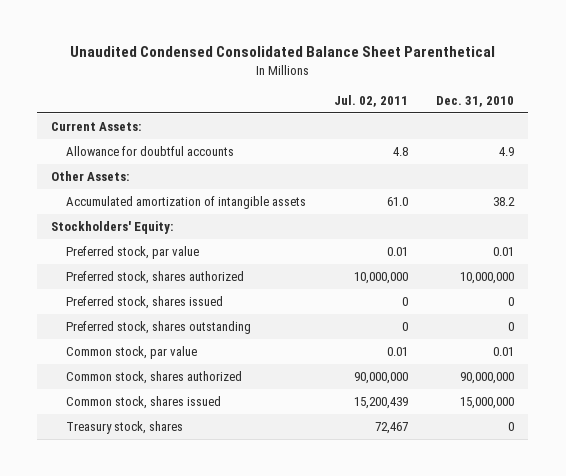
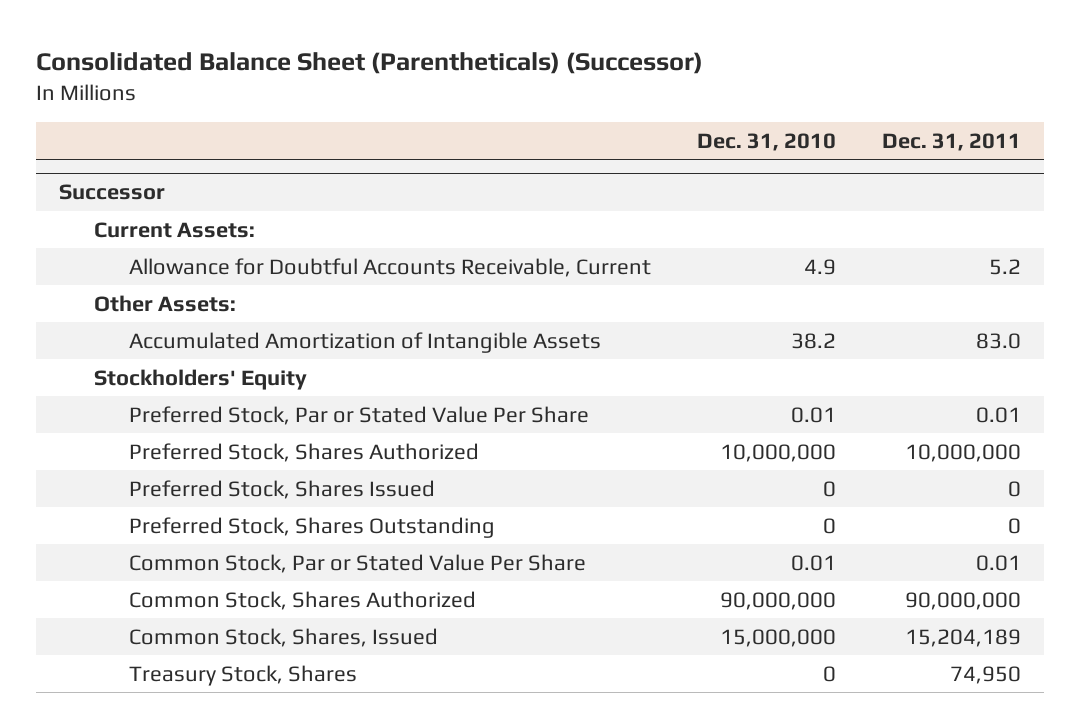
- Unaudited Condensed Consolidated Balance Sheet Parenthetical
+ Consolidated Balance Sheet (Parentheticals) (Successor)
- | Jul. 02, 2011 | Dec. 31, 2010
+ | Dec. 31, 2010 | Dec. 31, 2011
+ Successor
- Allowance for doubtful accounts | 4.8 | 4.9
+ Allowance for Doubtful Accounts Receivable, Current | 4.9 | 5.2
- Accumulated amortization of intangible assets | 61.0 | 38.2
- Stockholders' Equity:
- Preferred stock, par value | 0.01 | 0.01
- Preferred stock, shares authorized | 10,000,000 | 10,000,000
- Preferred stock, shares issued | 0 | 0
- Preferred stock, shares outstanding | 0 | 0
- Common stock, par value | 0.01 | 0.01
- Common stock, shares authorized | 90,000,000 | 90,000,000
- Common stock, shares issued | 15,200,439 | 15,000,000
- Treasury stock, shares | 72,467 | 0
+ Accumulated Amortization of Intangible Assets | 38.2 | 83.0
+ Stockholders' Equity
+ Preferred Stock, Par or Stated Value Per Share | 0.01 | 0.01
+ Preferred Stock, Shares Authorized | 10,000,000 | 10,000,000
+ Preferred Stock, Shares Issued | 0 | 0
+ Preferred Stock, Shares Outstanding | 0 | 0
+ Common Stock, Par or Stated Value Per Share | 0.01 | 0.01
+ Common Stock, Shares Authorized | 90,000,000 | 90,000,000
+ Common Stock, Shares, Issued | 15,000,000 | 15,204,189
+ Treasury Stock, Shares | 0 | 74,950

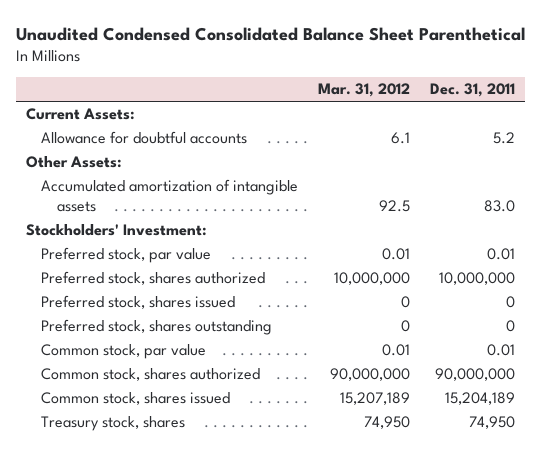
- Consolidated Balance Sheet (Parentheticals) (Successor)
+ Unaudited Condensed Consolidated Balance Sheet Parenthetical
- | Dec. 31, 2010 | Dec. 31, 2011
+ | Mar. 31, 2012 | Dec. 31, 2011
- Successor
- Allowance for Doubtful Accounts Receivable, Current | 4.9 | 5.2
+ Allowance for doubtful accounts | 6.1 | 5.2
- Accumulated Amortization of Intangible Assets | 38.2 | 83.0
- Stockholders' Equity
- Preferred Stock, Par or Stated Value Per Share | 0.01 | 0.01
- Preferred Stock, Shares Authorized | 10,000,000 | 10,000,000
- Preferred Stock, Shares Issued | 0 | 0
- Preferred Stock, Shares Outstanding | 0 | 0
- Common Stock, Par or Stated Value Per Share | 0.01 | 0.01
- Common Stock, Shares Authorized | 90,000,000 | 90,000,000
- Common Stock, Shares, Issued | 15,000,000 | 15,204,189
- Treasury Stock, Shares | 0 | 74,950
+ Accumulated amortization of intangible assets | 92.5 | 83.0
+ Stockholders' Investment:
+ Preferred stock, par value | 0.01 | 0.01
+ Preferred stock, shares authorized | 10,000,000 | 10,000,000
+ Preferred stock, shares issued | 0 | 0
+ Preferred stock, shares outstanding | 0 | 0
+ Common stock, par value | 0.01 | 0.01
+ Common stock, shares authorized | 90,000,000 | 90,000,000
+ Common stock, shares issued | 15,207,189 | 15,204,189
+ Treasury stock, shares | 74,950 | 74,950

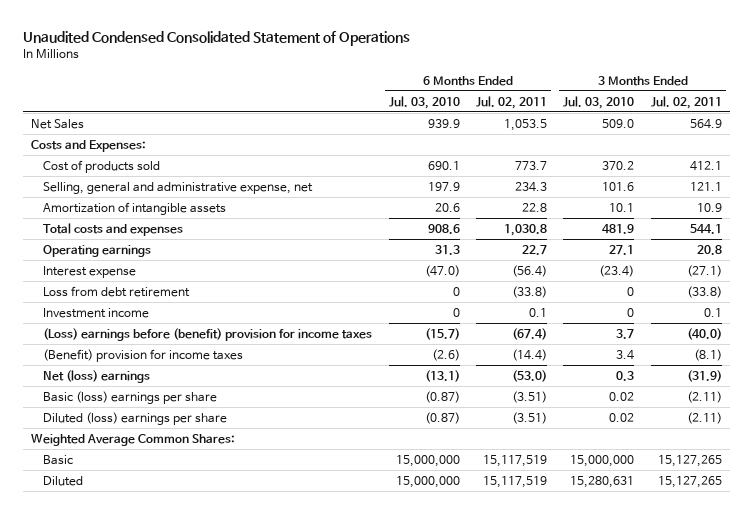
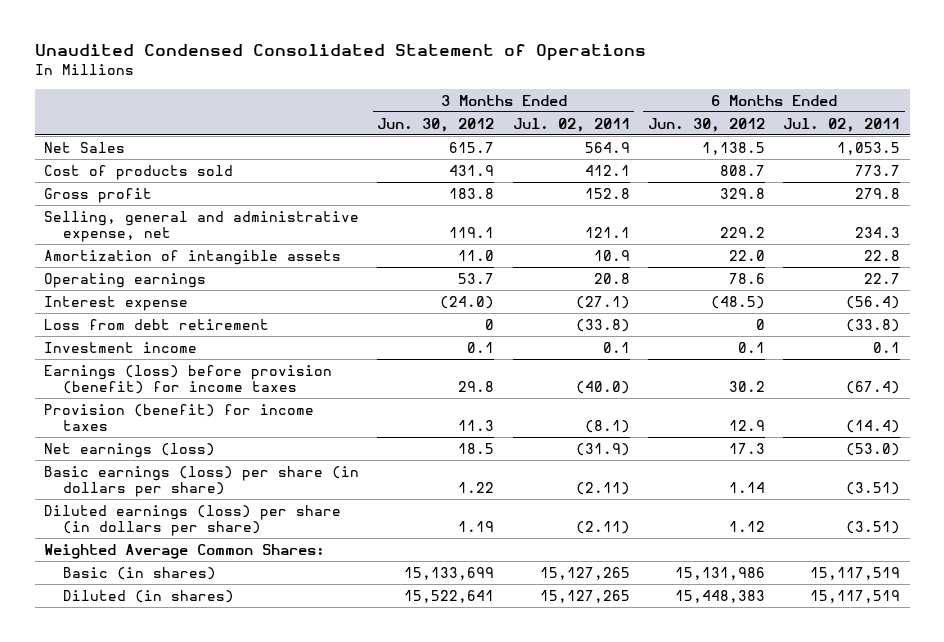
- | 6 Months Ended Jul. 03, 2010 | 6 Months Ended Jul. 02, 2011 | 3 Months Ended Jul. 03, 2010 | 3 Months Ended Jul. 02, 2011
+ | 3 Months Ended Jun. 30, 2012 | 3 Months Ended Jul. 02, 2011 | 6 Months Ended Jun. 30, 2012 | 6 Months Ended Jul. 02, 2011
- Costs and Expenses:
+ Gross profit | 183.8 | 152.8 | 329.8 | 279.8
- Total costs and expenses | 908.6 | 1,030.8 | 481.9 | 544.1
- (Loss) earnings before (benefit) provision for income taxes | (15.7) | (67.4) | 3.7 | (40.0)
- (Benefit) provision for income taxes | (2.6) | (14.4) | 3.4 | (8.1)
- Net (loss) earnings | (13.1) | (53.0) | 0.3 | (31.9)
- Basic (loss) earnings per share | (0.87) | (3.51) | 0.02 | (2.11)
- Diluted (loss) earnings per share | (0.87) | (3.51) | 0.02 | (2.11)
+ Earnings (loss) before provision (benefit) for income taxes | 29.8 | (40.0) | 30.2 | (67.4)
+ Provision (benefit) for income taxes | 11.3 | (8.1) | 12.9 | (14.4)
+ Net earnings (loss) | 18.5 | (31.9) | 17.3 | (53.0)
+ Basic earnings (loss) per share (in dollars per share) | 1.22 | (2.11) | 1.14 | (3.51)
+ Diluted earnings (loss) per share (in dollars per share) | 1.19 | (2.11) | 1.12 | (3.51)
- Basic | 15,000,000 | 15,117,519 | 15,000,000 | 15,127,265
- Diluted | 15,000,000 | 15,117,519 | 15,280,631 | 15,127,265
+ Basic (in shares) | 15,133,699 | 15,127,265 | 15,131,986 | 15,117,519
+ Diluted (in shares) | 15,522,641 | 15,127,265 | 15,448,383 | 15,117,519

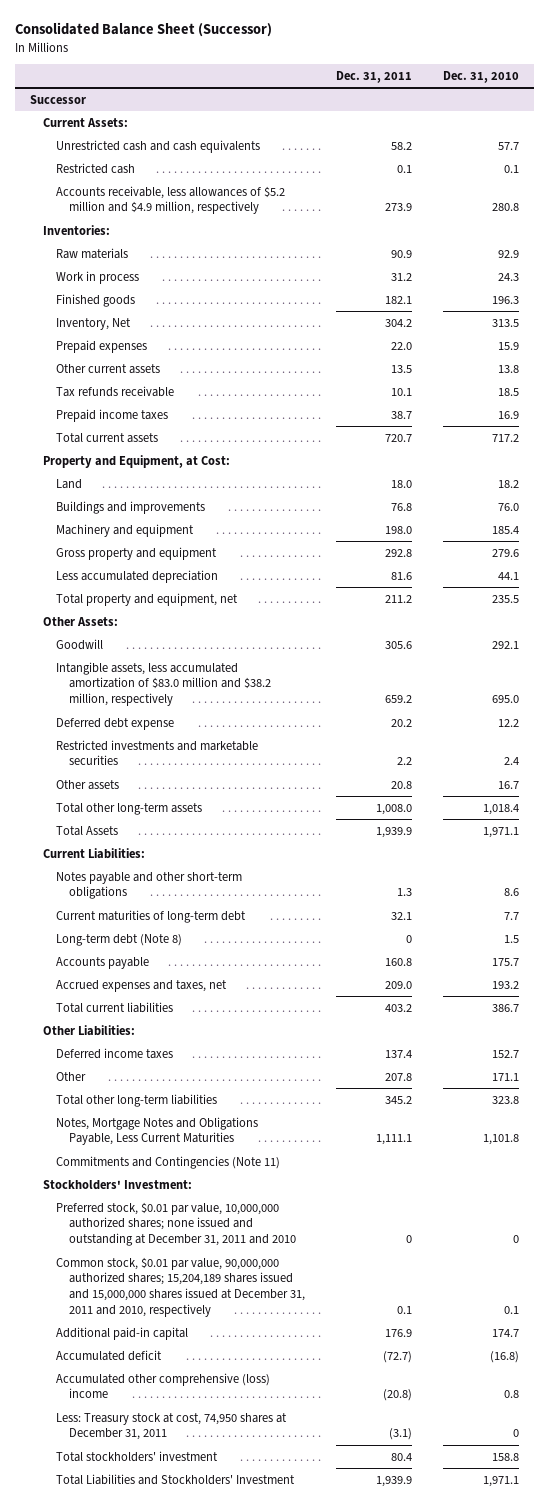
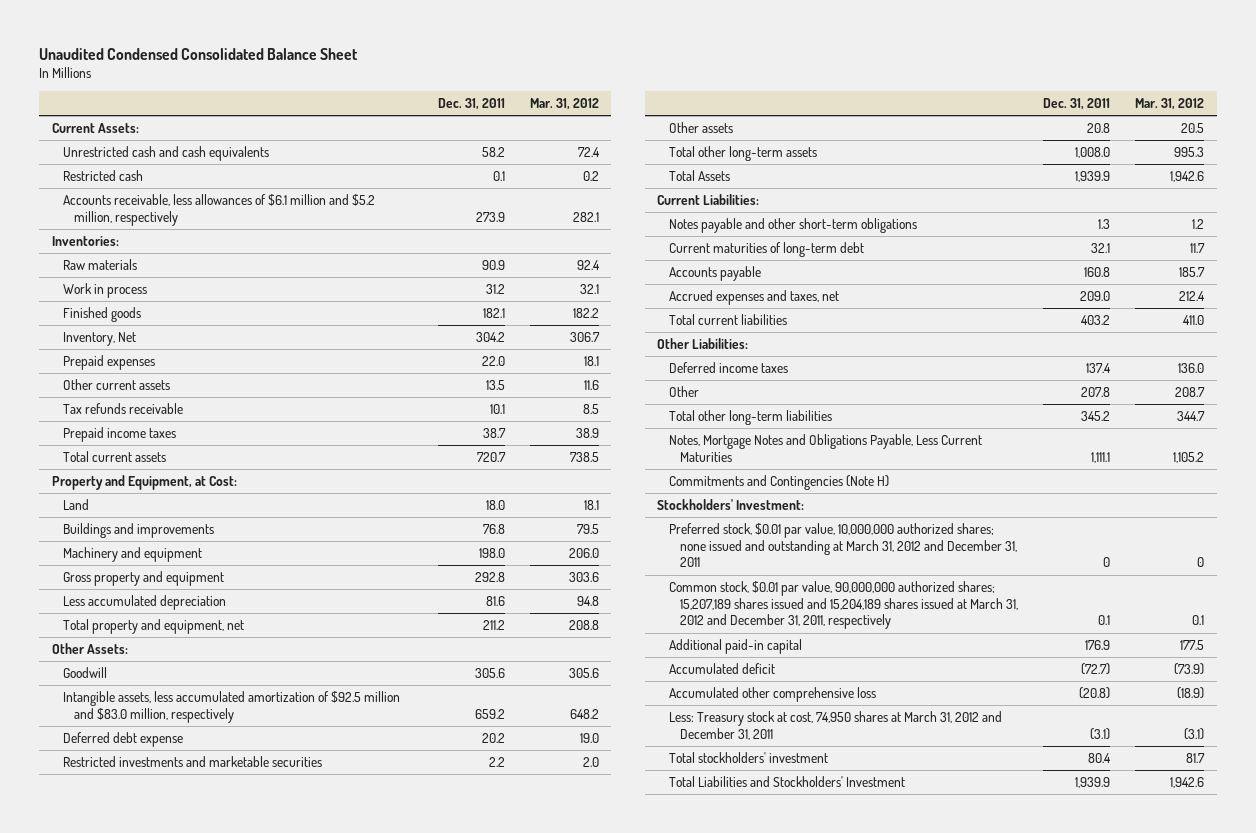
- Consolidated Balance Sheet (Successor)
+ Unaudited Condensed Consolidated Balance Sheet
- | Dec. 31, 2011 | Dec. 31, 2010
+ | Dec. 31, 2011 | Mar. 31, 2012
- Successor
- Accounts receivable, less allowances of $5.2 million and $4.9 million, respectively | 273.9 | 280.8
+ Accounts receivable, less allowances of $6.1 million and $5.2 million, respectively | 273.9 | 282.1
- Intangible assets, less accumulated amortization of $83.0 million and $38.2 million, respectively | 659.2 | 695.0
+ Intangible assets, less accumulated amortization of $92.5 million and $83.0 million, respectively | 659.2 | 648.2
- Long-term debt (Note 8) | 0 | 1.5
- Commitments and Contingencies (Note 11)
+ Commitments and Contingencies (Note H)
- Preferred stock, $0.01 par value, 10,000,000 authorized shares; none issued and outstanding at December 31, 2011 and 2010 | 0 | 0
- Common stock, $0.01 par value, 90,000,000 authorized shares; 15,204,189 shares issued and 15,000,000 shares issued at December 31, 2011 and 2010, respectively | 0.1 | 0.1
+ Preferred stock, $0.01 par value, 10,000,000 authorized shares; none issued and outstanding at March 31, 2012 and December 31, 2011 | 0 | 0
+ Common stock, $0.01 par value, 90,000,000 authorized shares; 15,207,189 shares issued and 15,204,189 shares issued at March 31, 2012 and December 31, 2011, respectively | 0.1 | 0.1
- Accumulated other comprehensive (loss) income | (20.8) | 0.8
- Less: Treasury stock at cost, 74,950 shares at December 31, 2011 | (3.1) | 0
+ Accumulated other comprehensive loss | (20.8) | (18.9)
+ Less: Treasury stock at cost, 74,950 shares at March 31, 2012 and December 31, 2011 | (3.1) | (3.1)

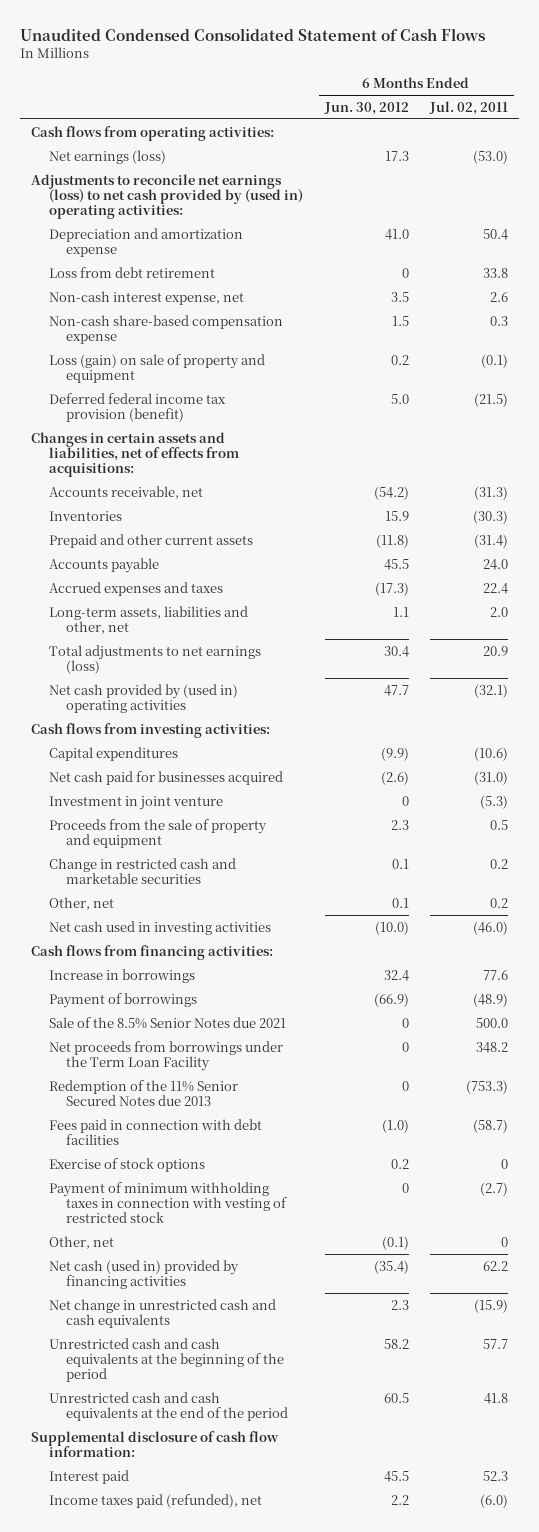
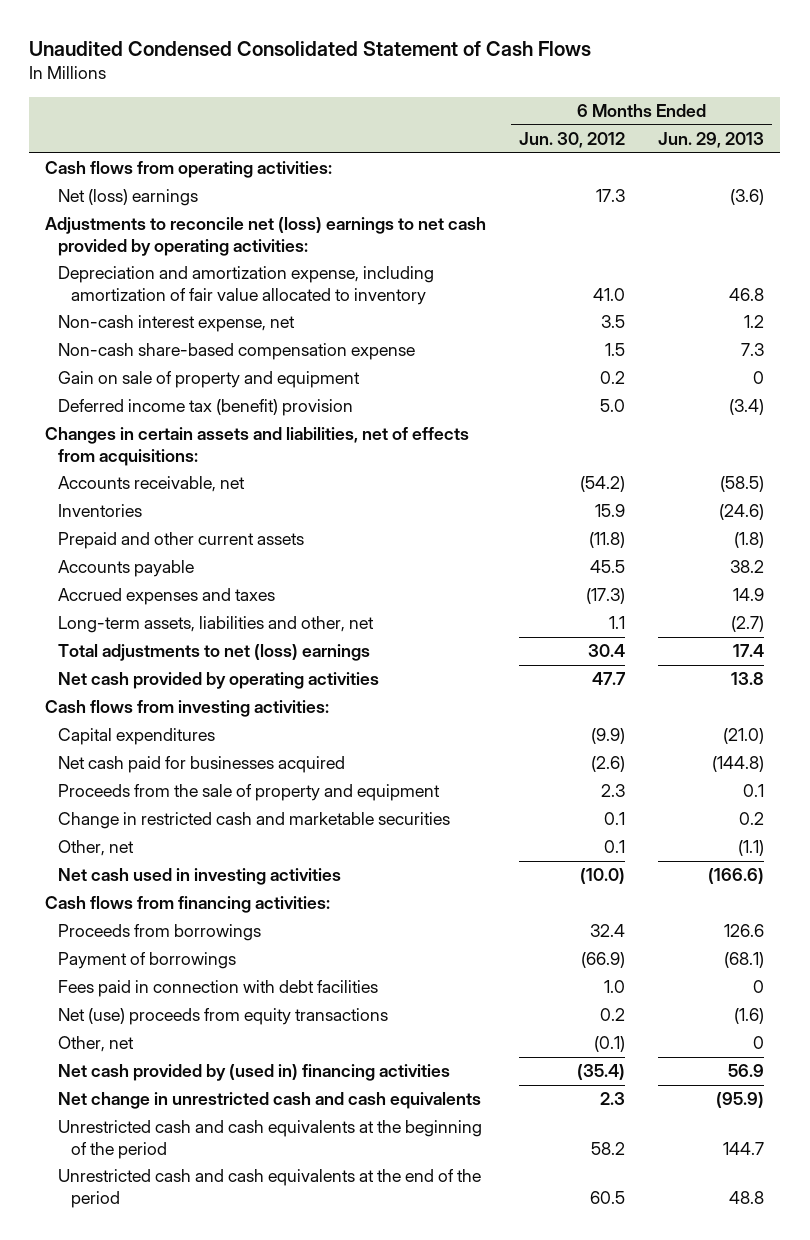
- | 6 Months Ended Jun. 30, 2012 | 6 Months Ended Jul. 02, 2011
+ | 6 Months Ended Jun. 30, 2012 | 6 Months Ended Jun. 29, 2013
- Net earnings (loss) | 17.3 | (53.0)
- Adjustments to reconcile net earnings (loss) to net cash provided by (used in) operating activities:
- Depreciation and amortization expense | 41.0 | 50.4
- Loss from debt retirement | 0 | 33.8
+ Net (loss) earnings | 17.3 | (3.6)
+ Adjustments to reconcile net (loss) earnings to net cash provided by operating activities:
+ Depreciation and amortization expense, including amortization of fair value allocated to inventory | 41.0 | 46.8
- Loss (gain) on sale of property and equipment | 0.2 | (0.1)
- Deferred federal income tax provision (benefit) | 5.0 | (21.5)
+ Gain on sale of property and equipment | 0.2 | 0
+ Deferred income tax (benefit) provision | 5.0 | (3.4)
- Total adjustments to net earnings (loss) | 30.4 | 20.9
- Net cash provided by (used in) operating activities | 47.7 | (32.1)
+ Total adjustments to net (loss) earnings | 30.4 | 17.4
+ Net cash provided by operating activities | 47.7 | 13.8
- Investment in joint venture | 0 | (5.3)
- Increase in borrowings | 32.4 | 77.6
+ Proceeds from borrowings | 32.4 | 126.6
- Sale of the 8.5% Senior Notes due 2021 | 0 | 500.0
- Net proceeds from borrowings under the Term Loan Facility | 0 | 348.2
- Redemption of the 11% Senior Secured Notes due 2013 | 0 | (753.3)
- Fees paid in connection with debt facilities | (1.0) | (58.7)
- Exercise of stock options | 0.2 | 0
- Payment of minimum withholding taxes in connection with vesting of restricted stock | 0 | (2.7)
+ Fees paid in connection with debt facilities | 1.0 | 0
+ Net (use) proceeds from equity transactions | 0.2 | (1.6)
- Net cash (used in) provided by financing activities | (35.4) | 62.2
+ Net cash provided by (used in) financing activities | (35.4) | 56.9
- Supplemental disclosure of cash flow information:
- Interest paid | 45.5 | 52.3
- Income taxes paid (refunded), net | 2.2 | (6.0)

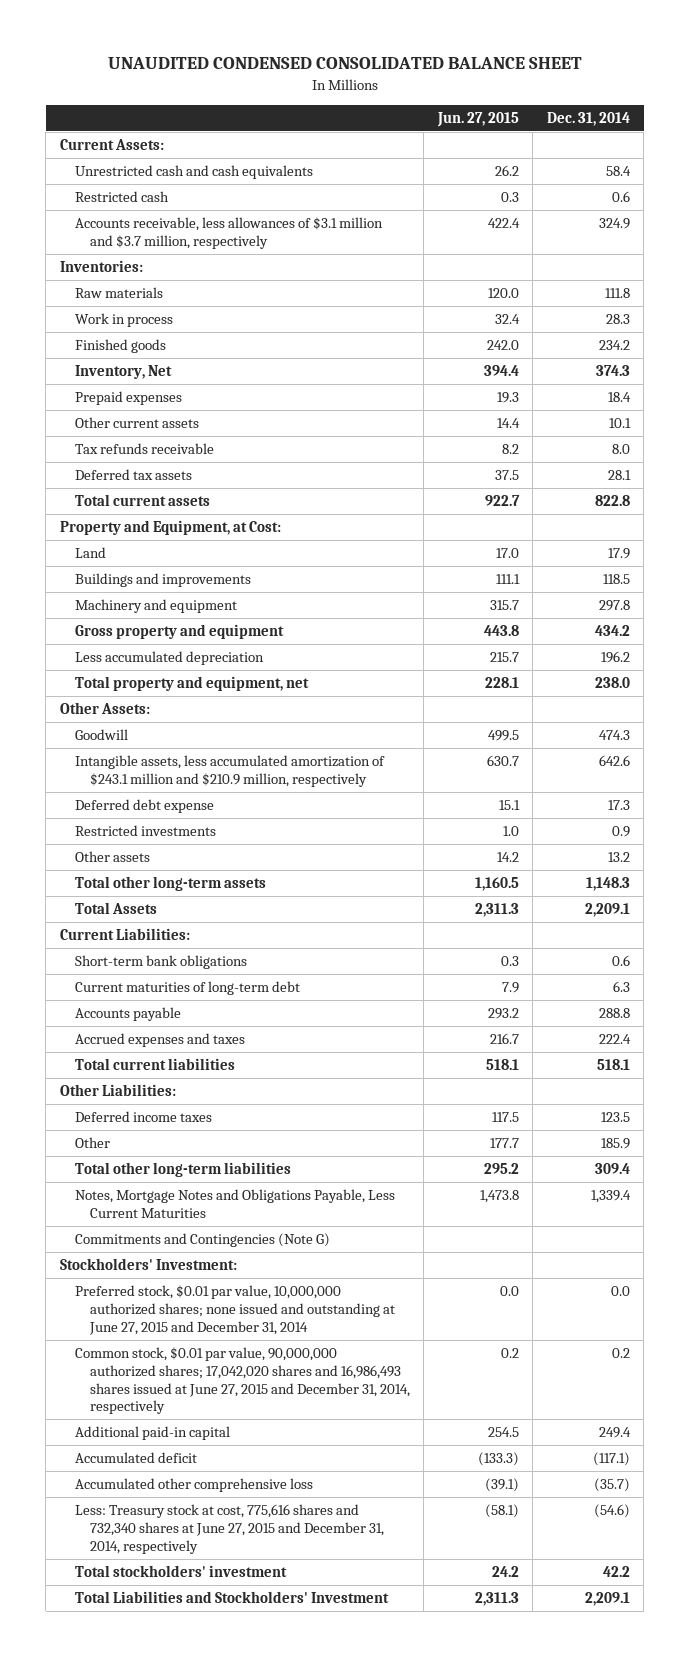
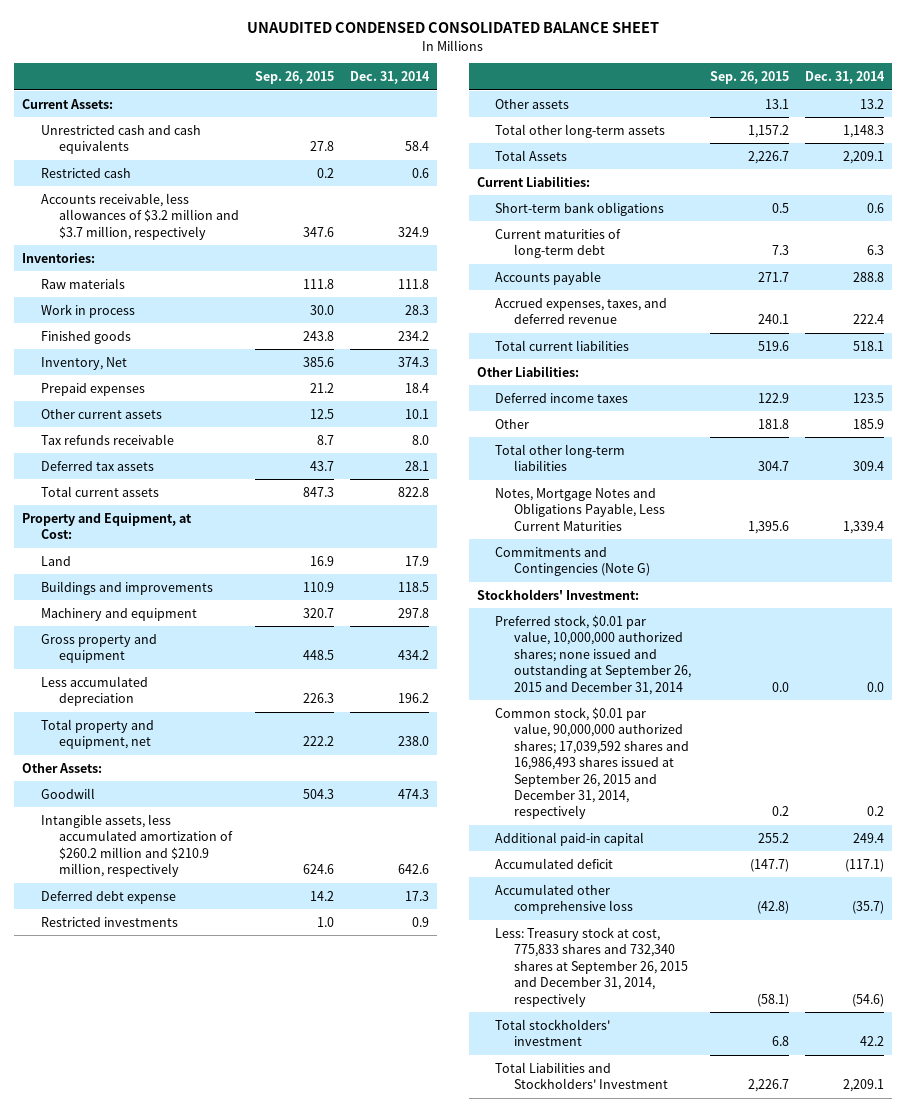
- | Jun. 27, 2015 | Dec. 31, 2014
+ | Sep. 26, 2015 | Dec. 31, 2014
- Accounts receivable, less allowances of $3.1 million and $3.7 million, respectively | 422.4 | 324.9
+ Accounts receivable, less allowances of $3.2 million and $3.7 million, respectively | 347.6 | 324.9
- Intangible assets, less accumulated amortization of $243.1 million and $210.9 million, respectively | 630.7 | 642.6
+ Intangible assets, less accumulated amortization of $260.2 million and $210.9 million, respectively | 624.6 | 642.6
- Accrued expenses and taxes | 216.7 | 222.4
+ Accrued expenses, taxes, and deferred revenue | 240.1 | 222.4
- Preferred stock, $0.01 par value, 10,000,000 authorized shares; none issued and outstanding at June 27, 2015 and December 31, 2014 | 0.0 | 0.0
- Common stock, $0.01 par value, 90,000,000 authorized shares; 17,042,020 shares and 16,986,493 shares issued at June 27, 2015 and December 31, 2014, respectively | 0.2 | 0.2
+ Preferred stock, $0.01 par value, 10,000,000 authorized shares; none issued and outstanding at September 26, 2015 and December 31, 2014 | 0.0 | 0.0
+ Common stock, $0.01 par value, 90,000,000 authorized shares; 17,039,592 shares and 16,986,493 shares issued at September 26, 2015 and December 31, 2014, respectively | 0.2 | 0.2
- Less: Treasury stock at cost, 775,616 shares and 732,340 shares at June 27, 2015 and December 31, 2014, respectively | (58.1) | (54.6)
+ Less: Treasury stock at cost, 775,833 shares and 732,340 shares at September 26, 2015 and December 31, 2014, respectively | (58.1) | (54.6)

